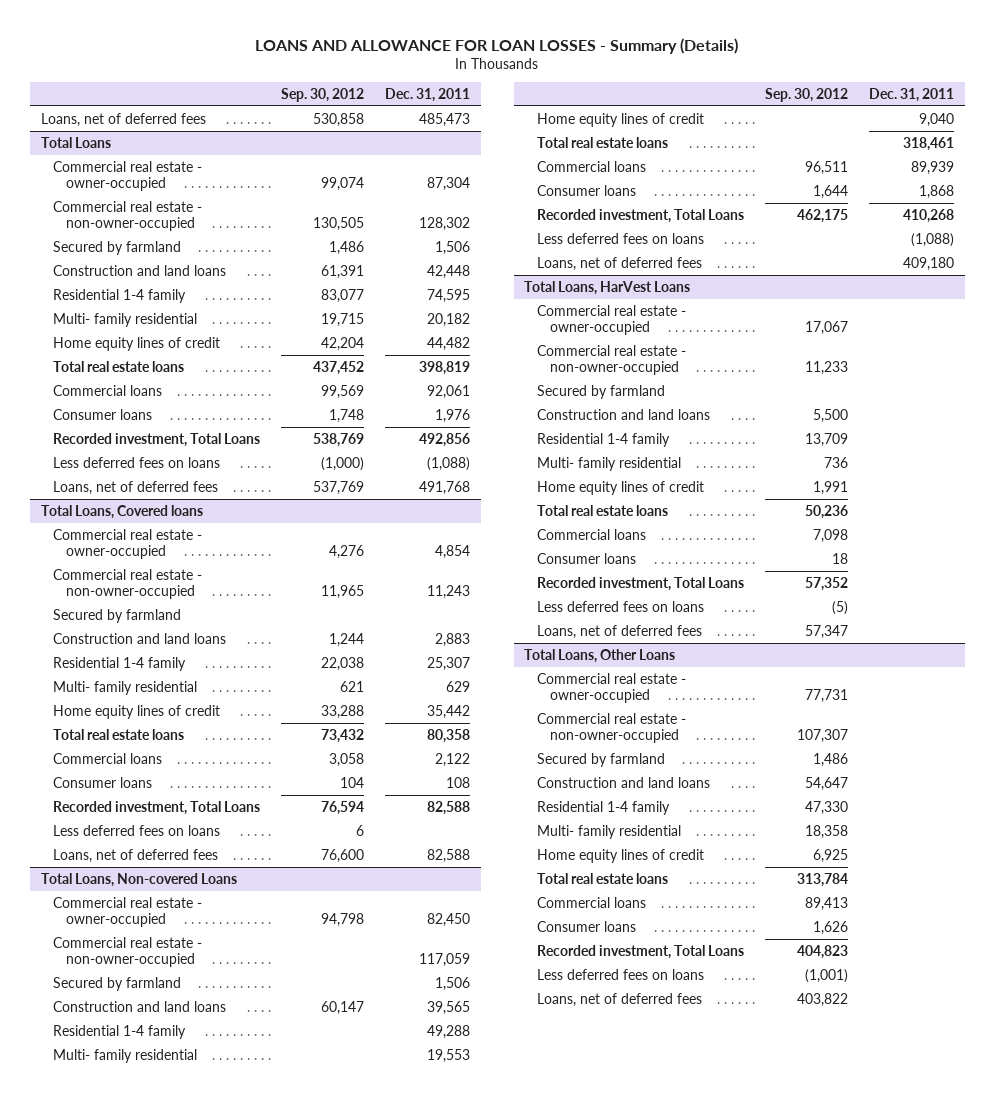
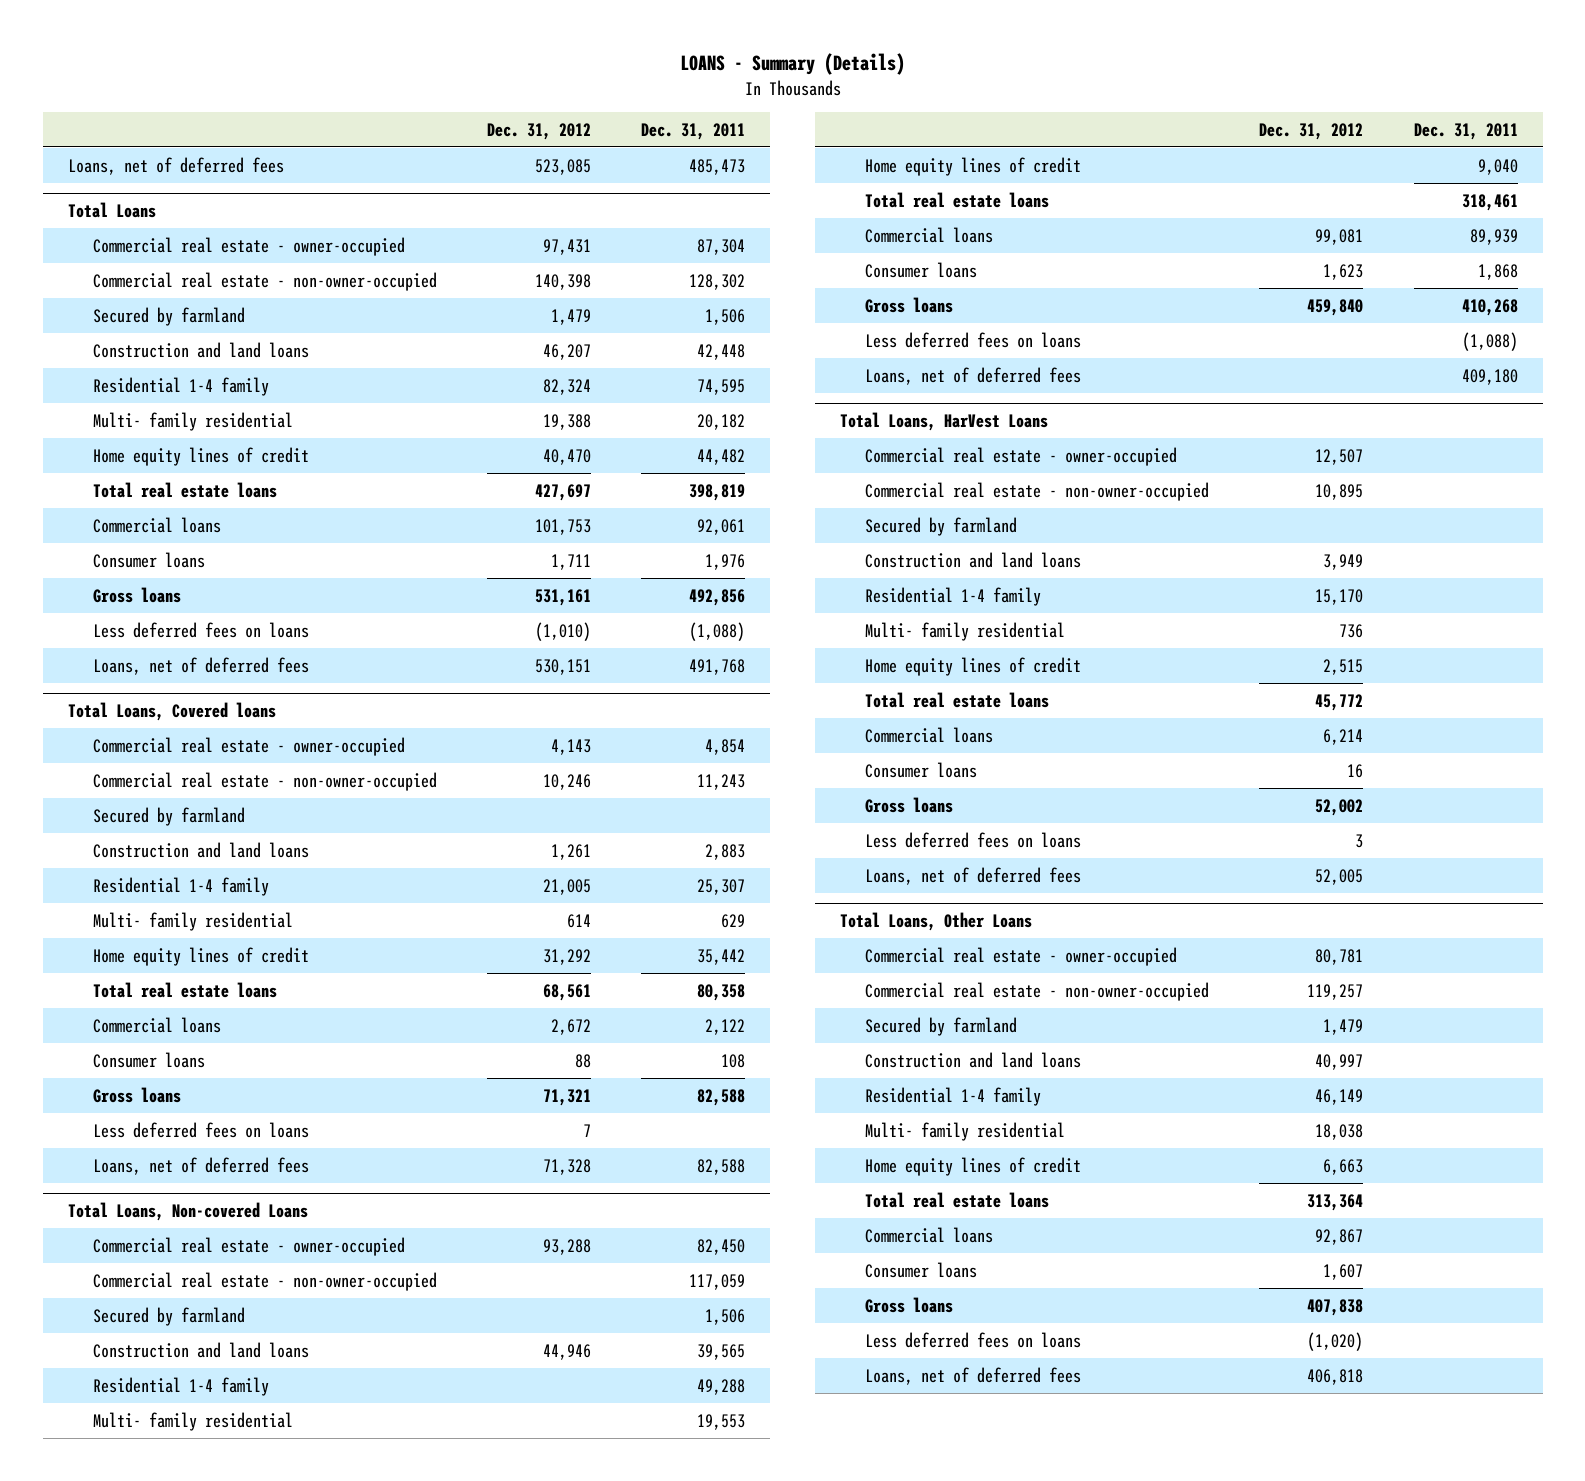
- LOANS AND ALLOWANCE FOR LOAN LOSSES - Summary (Details)
+ LOANS - Summary (Details)
- | Sep. 30, 2012 | Dec. 31, 2011
+ | Dec. 31, 2012 | Dec. 31, 2011
@ Total Loans
- Recorded investment, Total Loans | 538,769 | 492,856
+ Gross loans | 531,161 | 492,856
@ Total Loans, Covered loans
- Recorded investment, Total Loans | 76,594 | 82,588
+ Gross loans | 71,321 | 82,588
@ Total Loans, Non-covered Loans
- Recorded investment, Total Loans | 462,175 | 410,268
+ Gross loans | 459,840 | 410,268
@ Total Loans, HarVest Loans
- Recorded investment, Total Loans | 57,352 |
+ Gross loans | 52,002 |
@ Total Loans, Other Loans
- Recorded investment, Total Loans | 404,823 |
+ Gross loans | 407,838 |

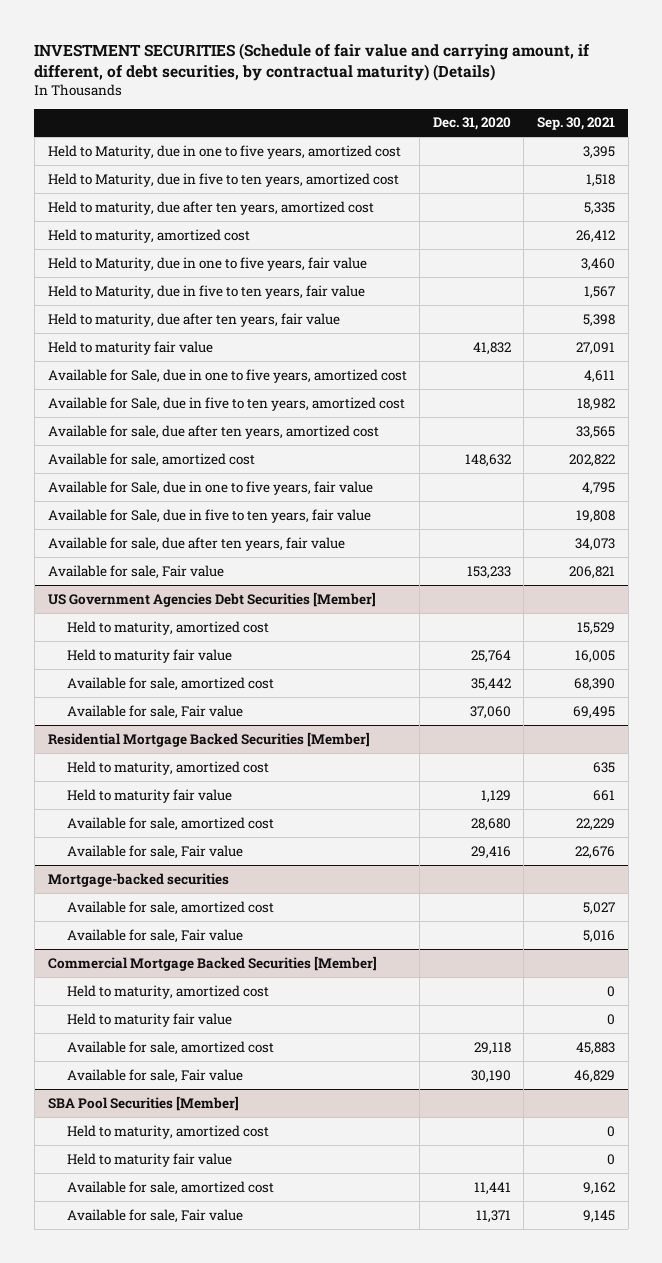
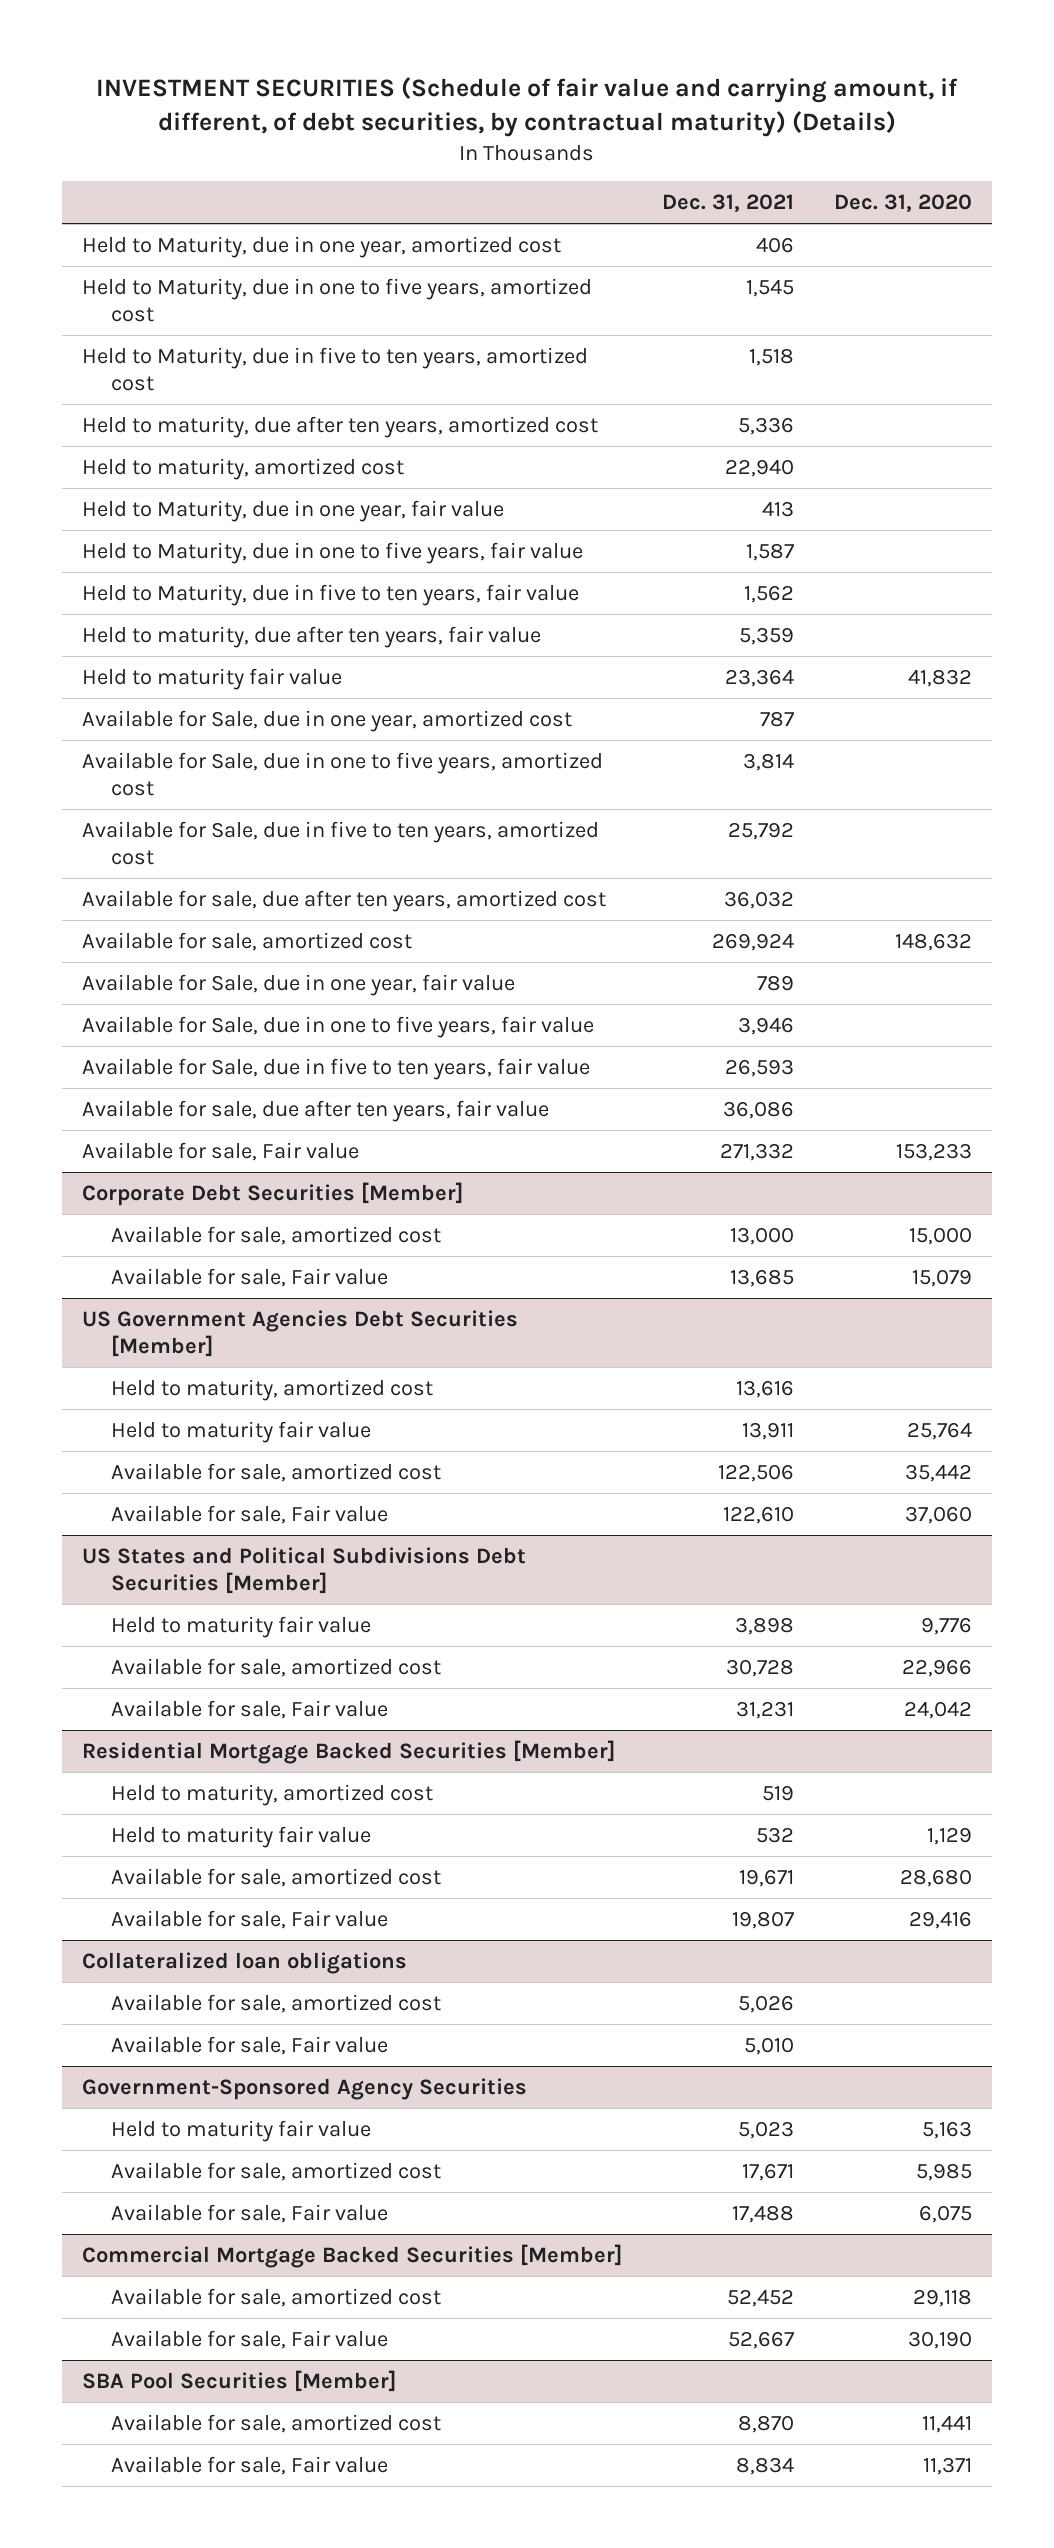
- | Dec. 31, 2020 | Sep. 30, 2021
+ | Dec. 31, 2021 | Dec. 31, 2020
+ Held to Maturity, due in one year, amortized cost | 406 |
+ Held to Maturity, due in one year, fair value | 413 |
+ Available for Sale, due in one year, amortized cost | 787 |
+ Available for Sale, due in one year, fair value | 789 |
+ Corporate Debt Securities [Member]
+ Available for sale, amortized cost | 13,000 | 15,000
+ Available for sale, Fair value | 13,685 | 15,079
+ US States and Political Subdivisions Debt Securities [Member]
+ Held to maturity fair value | 3,898 | 9,776
+ Available for sale, amortized cost | 30,728 | 22,966
+ Available for sale, Fair value | 31,231 | 24,042
- Mortgage-backed securities
+ Collateralized loan obligations
+ Government-Sponsored Agency Securities
+ Held to maturity fair value | 5,023 | 5,163
+ Available for sale, amortized cost | 17,671 | 5,985
+ Available for sale, Fair value | 17,488 | 6,075
@ Commercial Mortgage Backed Securities [Member]
- Held to maturity, amortized cost | | 0
- Held to maturity fair value | | 0
@ SBA Pool Securities [Member]
- Held to maturity, amortized cost | | 0
- Held to maturity fair value | | 0

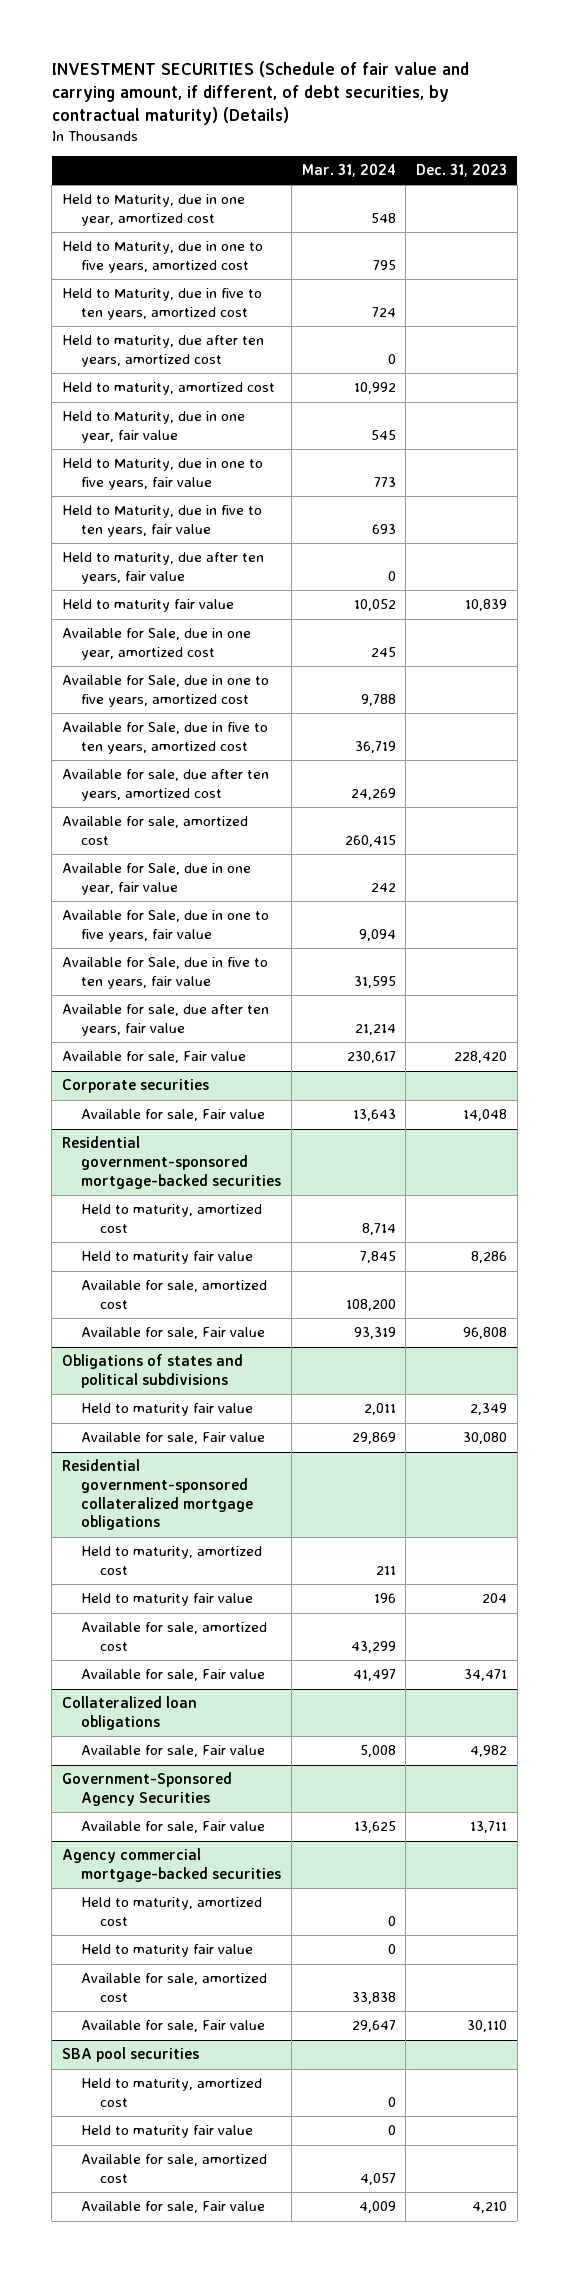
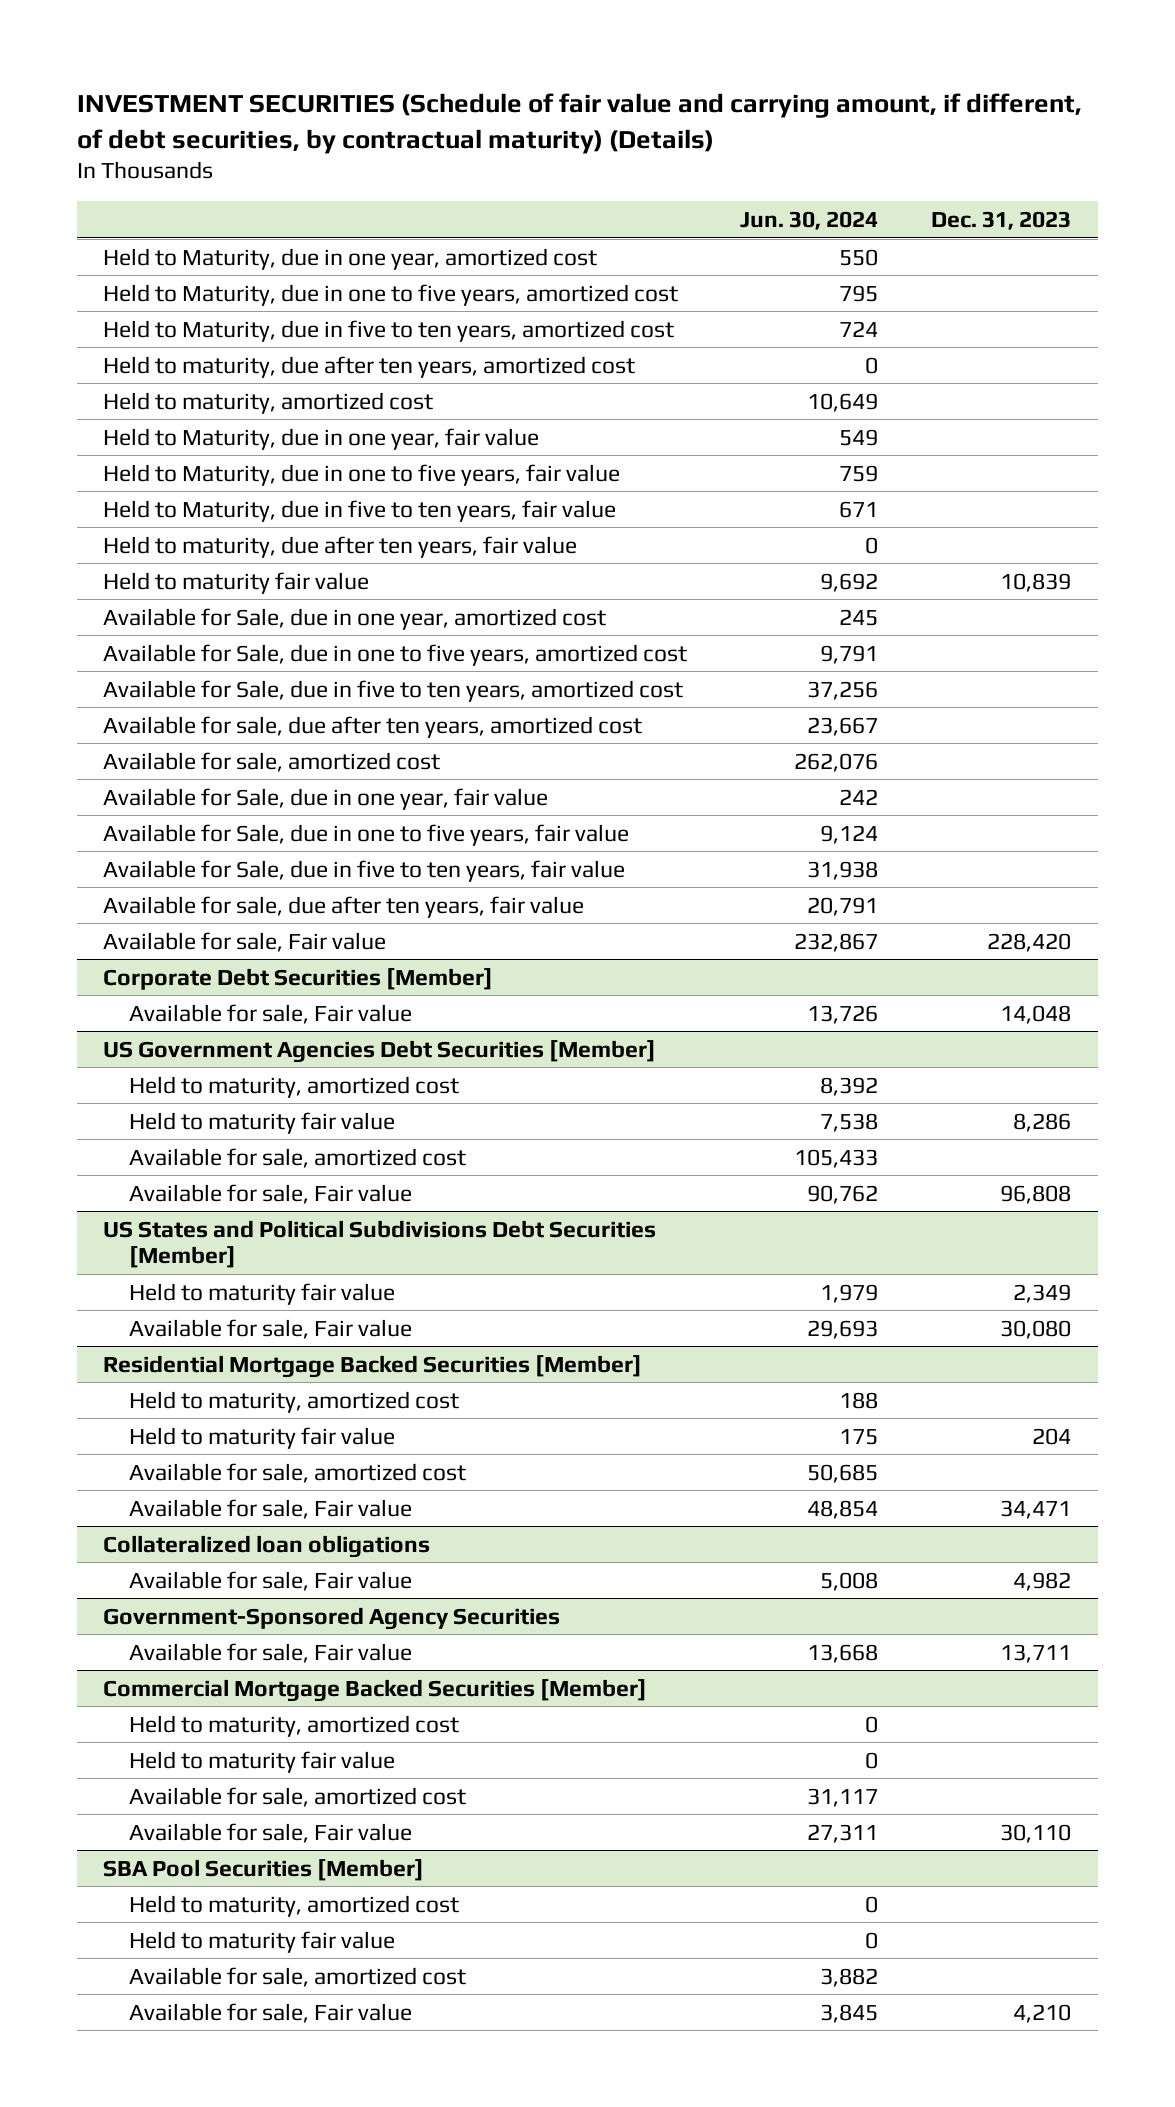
- | Mar. 31, 2024 | Dec. 31, 2023
+ | Jun. 30, 2024 | Dec. 31, 2023
- Corporate securities
+ Corporate Debt Securities [Member]
- Residential government-sponsored mortgage-backed securities
+ US Government Agencies Debt Securities [Member]
- Obligations of states and political subdivisions
+ US States and Political Subdivisions Debt Securities [Member]
- Residential government-sponsored collateralized mortgage obligations
+ Residential Mortgage Backed Securities [Member]
- Agency commercial mortgage-backed securities
+ Commercial Mortgage Backed Securities [Member]
- SBA pool securities
+ SBA Pool Securities [Member]

